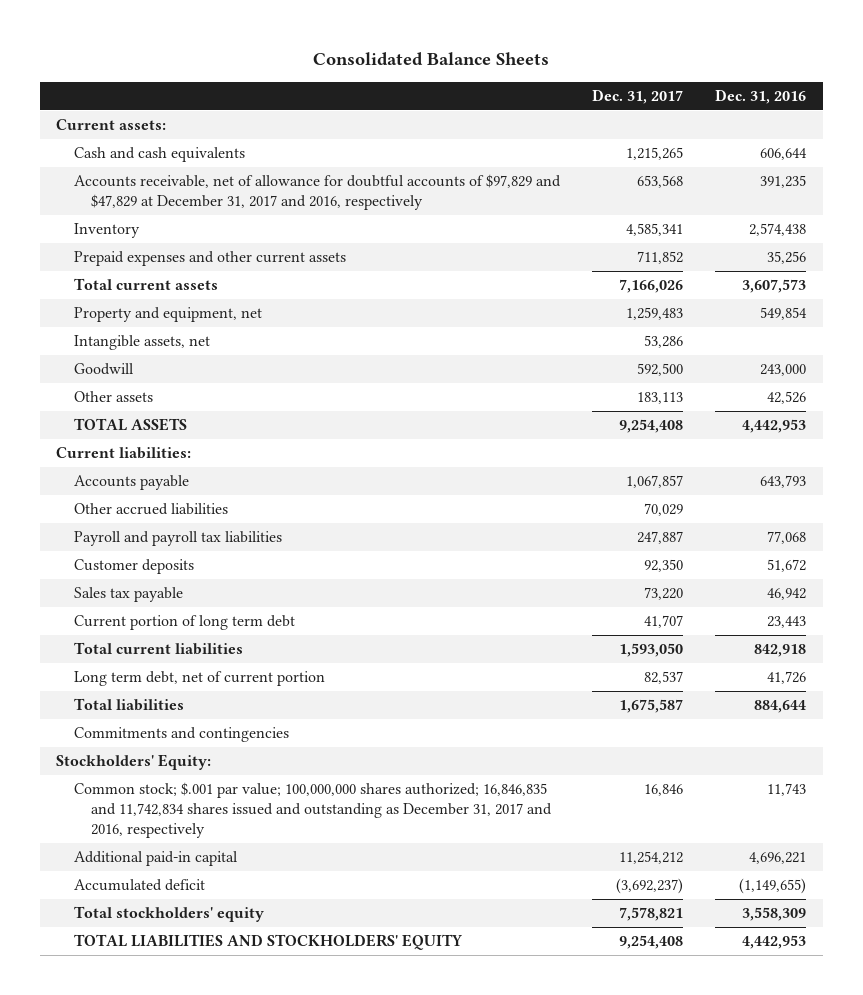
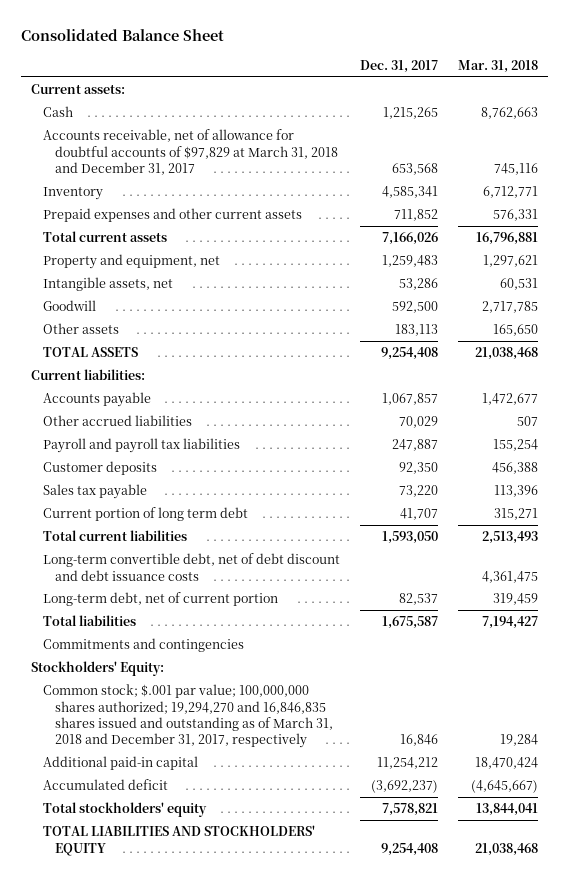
- Consolidated Balance Sheets
+ Consolidated Balance Sheet
- | Dec. 31, 2017 | Dec. 31, 2016
+ | Dec. 31, 2017 | Mar. 31, 2018
- Cash and cash equivalents | 1,215,265 | 606,644
- Accounts receivable, net of allowance for doubtful accounts of $97,829 and $47,829 at December 31, 2017 and 2016, respectively | 653,568 | 391,235
+ Cash | 1,215,265 | 8,762,663
+ Accounts receivable, net of allowance for doubtful accounts of $97,829 at March 31, 2018 and December 31, 2017 | 653,568 | 745,116
- Long term debt, net of current portion | 82,537 | 41,726
+ Long-term convertible debt, net of debt discount and debt issuance costs | | 4,361,475
+ Long-term debt, net of current portion | 82,537 | 319,459
- Common stock; $.001 par value; 100,000,000 shares authorized; 16,846,835 and 11,742,834 shares issued and outstanding as December 31, 2017 and 2016, respectively | 16,846 | 11,743
+ Common stock; $.001 par value; 100,000,000 shares authorized; 19,294,270 and 16,846,835 shares issued and outstanding as of March 31, 2018 and December 31, 2017, respectively | 16,846 | 19,284

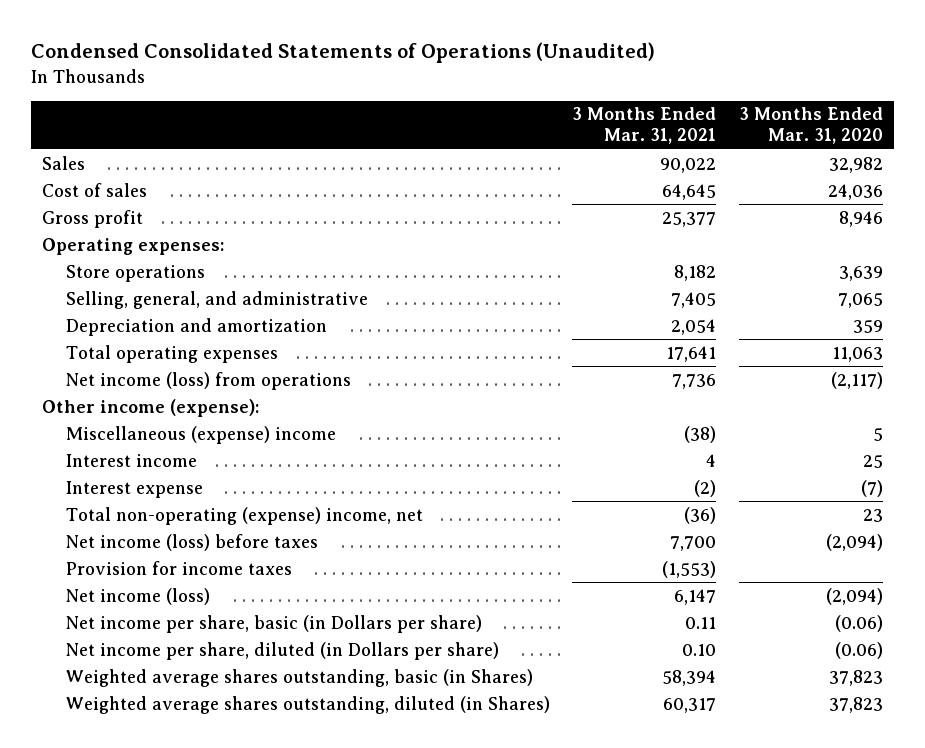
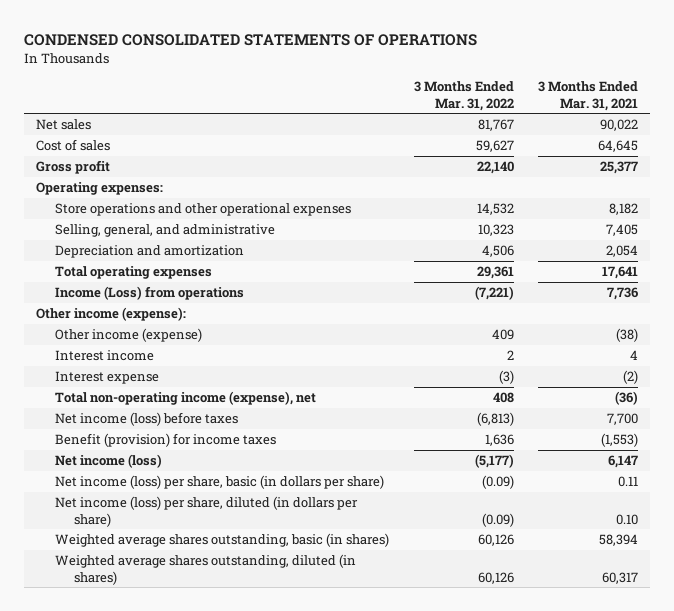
- Condensed Consolidated Statements of Operations (Unaudited)
+ CONDENSED CONSOLIDATED STATEMENTS OF OPERATIONS
- | 3 Months Ended Mar. 31, 2021 | 3 Months Ended Mar. 31, 2020
+ | 3 Months Ended Mar. 31, 2022 | 3 Months Ended Mar. 31, 2021
- Sales | 90,022 | 32,982
+ Net sales | 81,767 | 90,022
- Store operations | 8,182 | 3,639
+ Store operations and other operational expenses | 14,532 | 8,182
- Net income (loss) from operations | 7,736 | (2,117)
+ Income (Loss) from operations | (7,221) | 7,736
- Miscellaneous (expense) income | (38) | 5
+ Other income (expense) | 409 | (38)
- Total non-operating (expense) income, net | (36) | 23
+ Total non-operating income (expense), net | 408 | (36)
- Provision for income taxes | (1,553) |
+ Benefit (provision) for income taxes | 1,636 | (1,553)
- Net income per share, basic (in Dollars per share) | 0.11 | (0.06)
- Net income per share, diluted (in Dollars per share) | 0.10 | (0.06)
- Weighted average shares outstanding, basic (in Shares) | 58,394 | 37,823
- Weighted average shares outstanding, diluted (in Shares) | 60,317 | 37,823
+ Net income (loss) per share, basic (in dollars per share) | (0.09) | 0.11
+ Net income (loss) per share, diluted (in dollars per share) | (0.09) | 0.10
+ Weighted average shares outstanding, basic (in shares) | 60,126 | 58,394
+ Weighted average shares outstanding, diluted (in shares) | 60,126 | 60,317

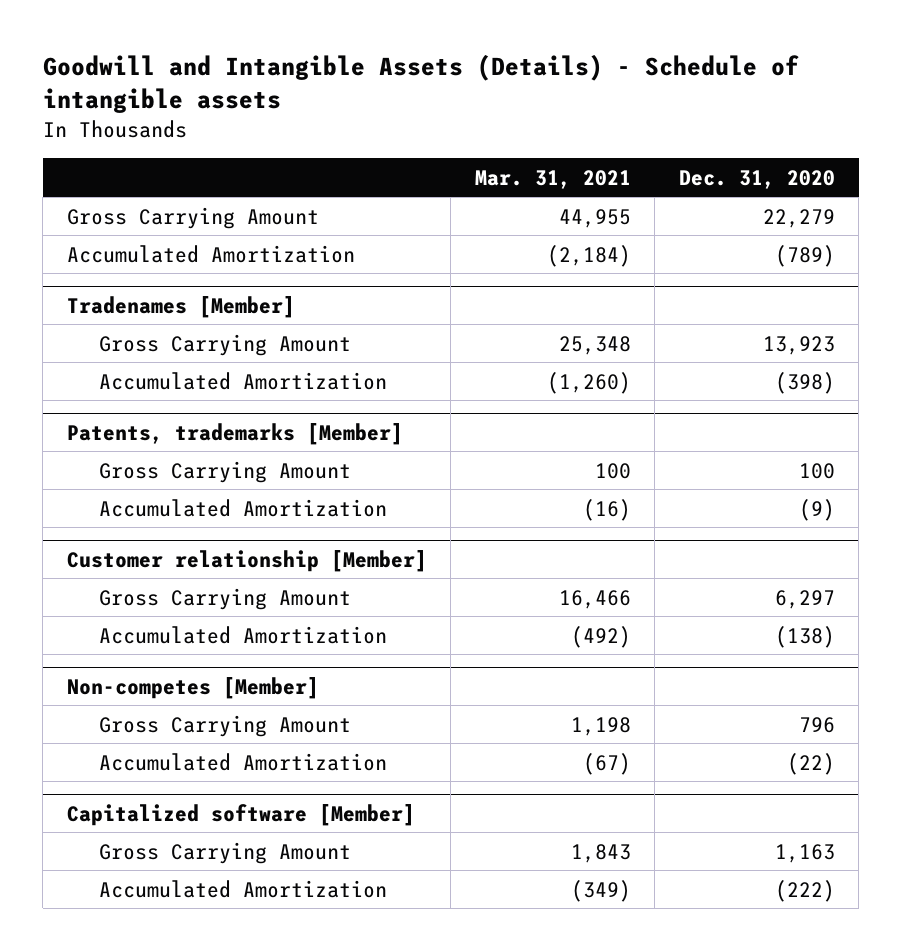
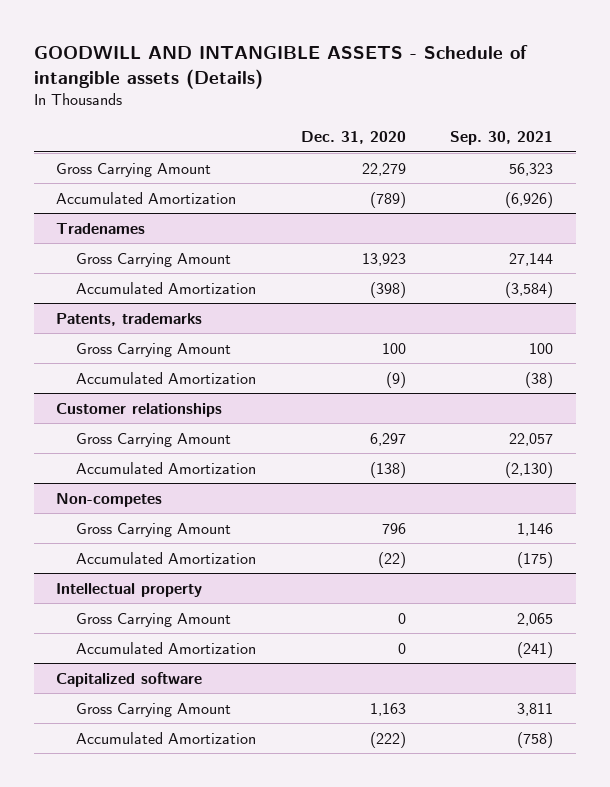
- Goodwill and Intangible Assets (Details) - Schedule of intangible assets
+ GOODWILL AND INTANGIBLE ASSETS - Schedule of intangible assets (Details)
- | Mar. 31, 2021 | Dec. 31, 2020
+ | Dec. 31, 2020 | Sep. 30, 2021
- Tradenames [Member]
+ Tradenames
- Patents, trademarks [Member]
+ Patents, trademarks
- Customer relationship [Member]
+ Customer relationships
- Non-competes [Member]
+ Non-competes
- Capitalized software [Member]
+ Intellectual property
+ Gross Carrying Amount | 0 | 2,065
+ Accumulated Amortization | 0 | (241)
+ Capitalized software

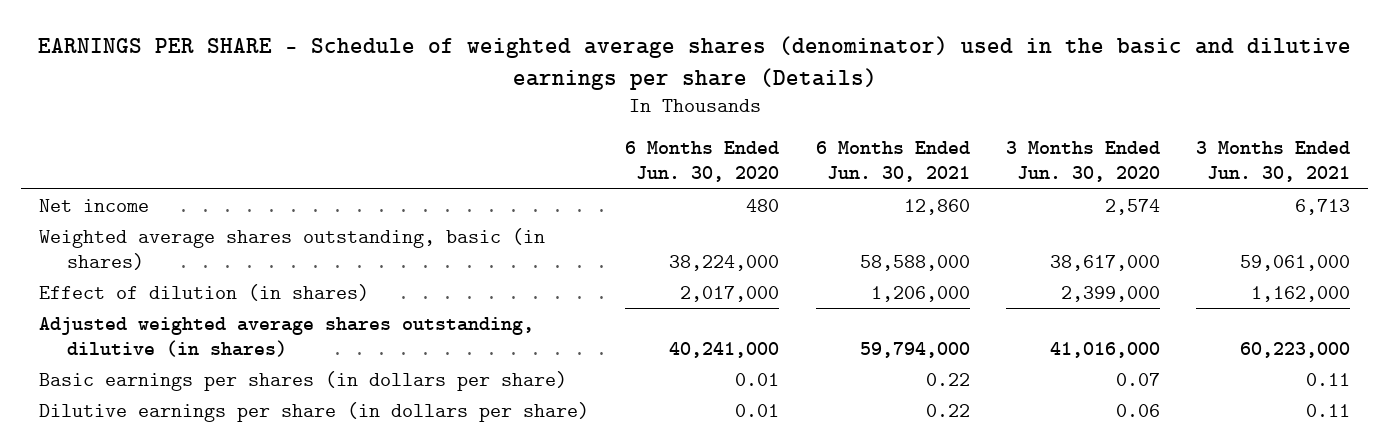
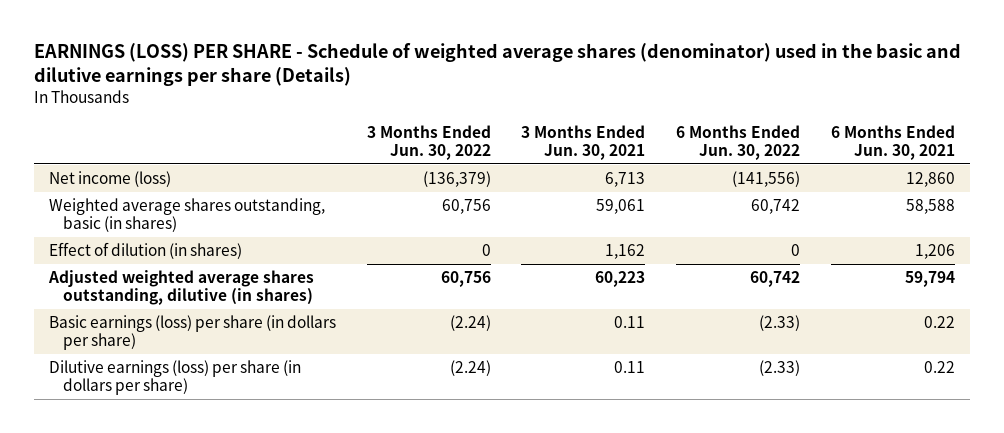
- EARNINGS PER SHARE - Schedule of weighted average shares (denominator) used in the basic and dilutive earnings per share (Details)
+ EARNINGS (LOSS) PER SHARE - Schedule of weighted average shares (denominator) used in the basic and dilutive earnings per share (Details)
- | 6 Months Ended Jun. 30, 2020 | 6 Months Ended Jun. 30, 2021 | 3 Months Ended Jun. 30, 2020 | 3 Months Ended Jun. 30, 2021
+ | 3 Months Ended Jun. 30, 2022 | 3 Months Ended Jun. 30, 2021 | 6 Months Ended Jun. 30, 2022 | 6 Months Ended Jun. 30, 2021
- Net income | 480 | 12,860 | 2,574 | 6,713
- Weighted average shares outstanding, basic (in shares) | 38,224,000 | 58,588,000 | 38,617,000 | 59,061,000
- Effect of dilution (in shares) | 2,017,000 | 1,206,000 | 2,399,000 | 1,162,000
- Adjusted weighted average shares outstanding, dilutive (in shares) | 40,241,000 | 59,794,000 | 41,016,000 | 60,223,000
- Basic earnings per shares (in dollars per share) | 0.01 | 0.22 | 0.07 | 0.11
- Dilutive earnings per share (in dollars per share) | 0.01 | 0.22 | 0.06 | 0.11
+ Net income (loss) | (136,379) | 6,713 | (141,556) | 12,860
+ Weighted average shares outstanding, basic (in shares) | 60,756 | 59,061 | 60,742 | 58,588
+ Effect of dilution (in shares) | 0 | 1,162 | 0 | 1,206
+ Adjusted weighted average shares outstanding, dilutive (in shares) | 60,756 | 60,223 | 60,742 | 59,794
+ Basic earnings (loss) per share (in dollars per share) | (2.24) | 0.11 | (2.33) | 0.22
+ Dilutive earnings (loss) per share (in dollars per share) | (2.24) | 0.11 | (2.33) | 0.22

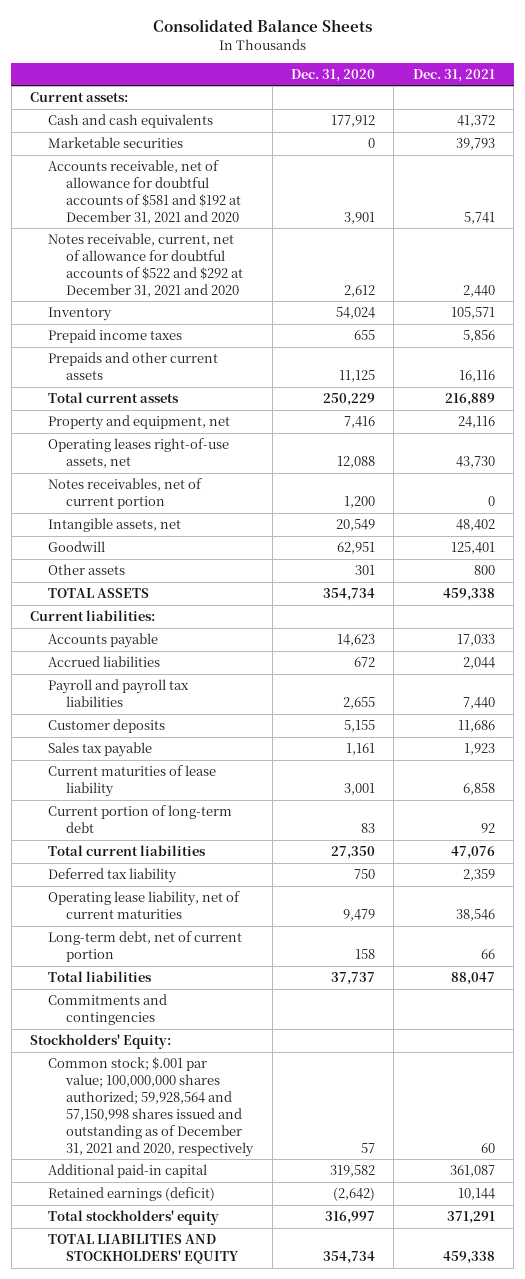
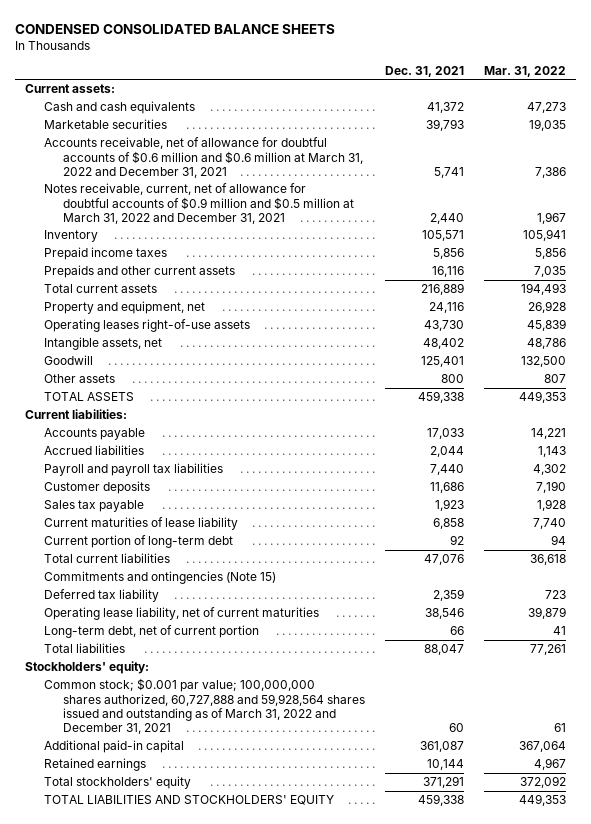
- Consolidated Balance Sheets
+ CONDENSED CONSOLIDATED BALANCE SHEETS
- | Dec. 31, 2020 | Dec. 31, 2021
+ | Dec. 31, 2021 | Mar. 31, 2022
- Accounts receivable, net of allowance for doubtful accounts of $581 and $192 at December 31, 2021 and 2020 | 3,901 | 5,741
- Notes receivable, current, net of allowance for doubtful accounts of $522 and $292 at December 31, 2021 and 2020 | 2,612 | 2,440
+ Accounts receivable, net of allowance for doubtful accounts of $0.6 million and $0.6 million at March 31, 2022 and December 31, 2021 | 5,741 | 7,386
+ Notes receivable, current, net of allowance for doubtful accounts of $0.9 million and $0.5 million at March 31, 2022 and December 31, 2021 | 2,440 | 1,967
- Operating leases right-of-use assets, net | 12,088 | 43,730
- Notes receivables, net of current portion | 1,200 | 0
+ Operating leases right-of-use assets | 43,730 | 45,839
+ Commitments and ontingencies (Note 15)
- Commitments and contingencies
- Stockholders' Equity:
- Common stock; $.001 par value; 100,000,000 shares authorized; 59,928,564 and 57,150,998 shares issued and outstanding as of December 31, 2021 and 2020, respectively | 57 | 60
+ Stockholders' equity:
+ Common stock; $0.001 par value; 100,000,000 shares authorized, 60,727,888 and 59,928,564 shares issued and outstanding as of March 31, 2022 and December 31, 2021 | 60 | 61
- Retained earnings (deficit) | (2,642) | 10,144
+ Retained earnings | 10,144 | 4,967

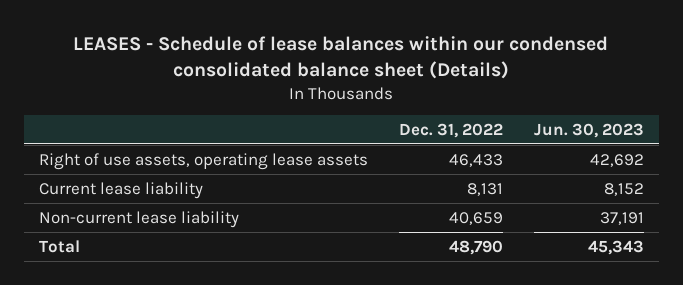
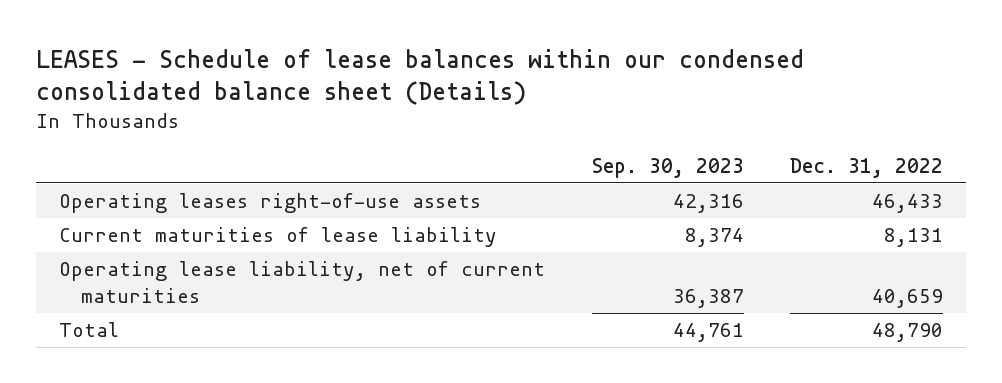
- | Dec. 31, 2022 | Jun. 30, 2023
+ | Sep. 30, 2023 | Dec. 31, 2022
- Right of use assets, operating lease assets | 46,433 | 42,692
- Current lease liability | 8,131 | 8,152
- Non-current lease liability | 40,659 | 37,191
+ Operating leases right-of-use assets | 42,316 | 46,433
+ Current maturities of lease liability | 8,374 | 8,131
+ Operating lease liability, net of current maturities | 36,387 | 40,659

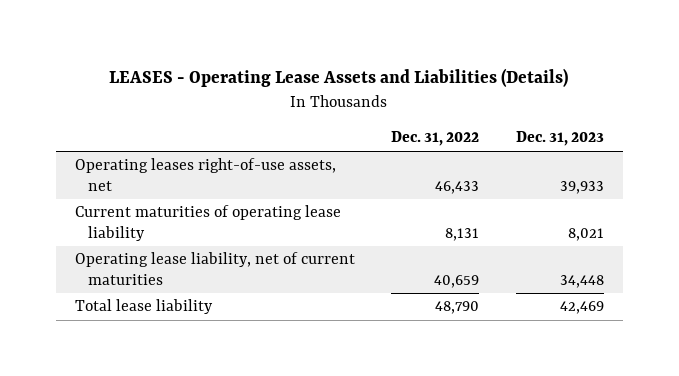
- LEASES - Schedule of lease balances within our condensed consolidated balance sheet (Details)
+ LEASES - Operating Lease Assets and Liabilities (Details)
- | Sep. 30, 2023 | Dec. 31, 2022
+ | Dec. 31, 2022 | Dec. 31, 2023
- Operating leases right-of-use assets | 42,316 | 46,433
- Current maturities of lease liability | 8,374 | 8,131
+ Operating leases right-of-use assets, net | 46,433 | 39,933
+ Current maturities of operating lease liability | 8,131 | 8,021
- Total | 44,761 | 48,790
+ Total lease liability | 48,790 | 42,469

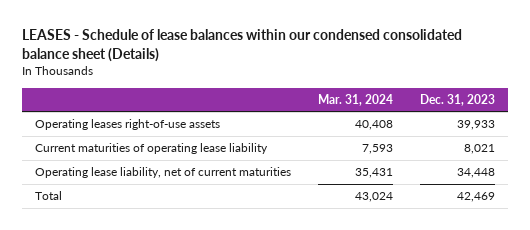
- LEASES - Operating Lease Assets and Liabilities (Details)
+ LEASES - Schedule of lease balances within our condensed consolidated balance sheet (Details)
- | Dec. 31, 2022 | Dec. 31, 2023
+ | Mar. 31, 2024 | Dec. 31, 2023
- Operating leases right-of-use assets, net | 46,433 | 39,933
+ Operating leases right-of-use assets | 40,408 | 39,933
- Total lease liability | 48,790 | 42,469
+ Total | 43,024 | 42,469

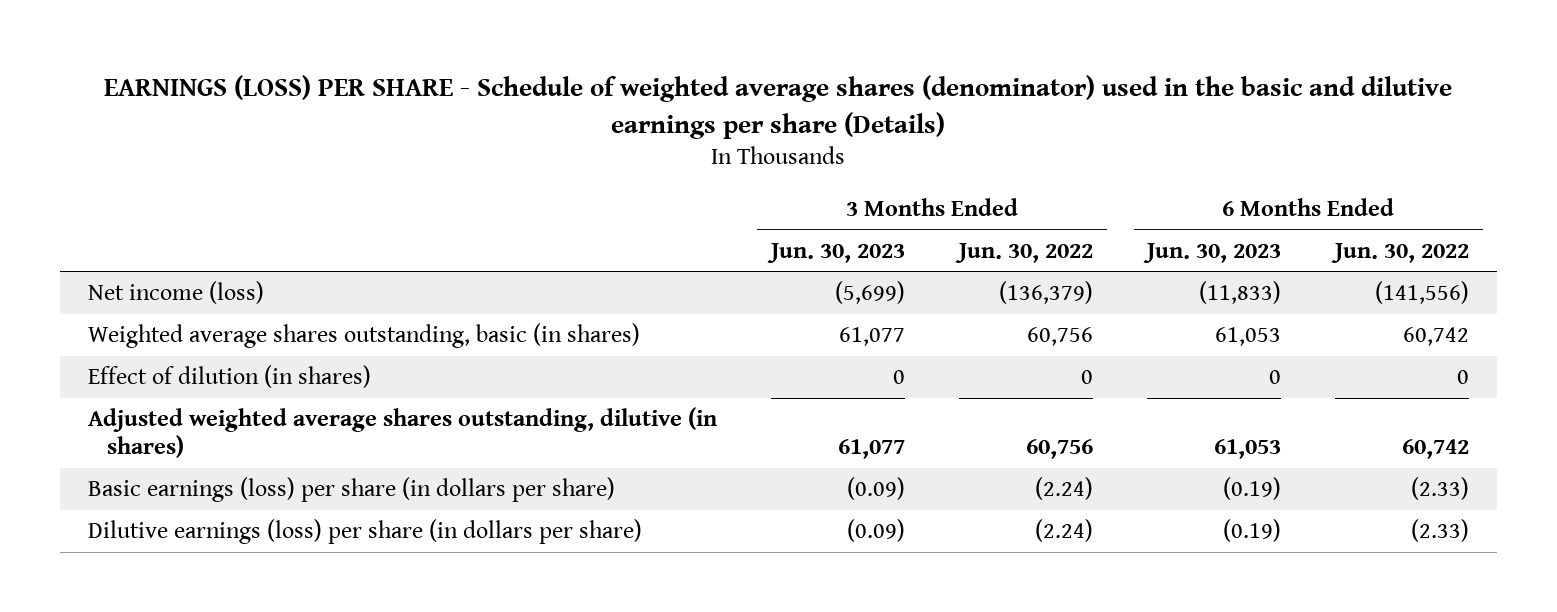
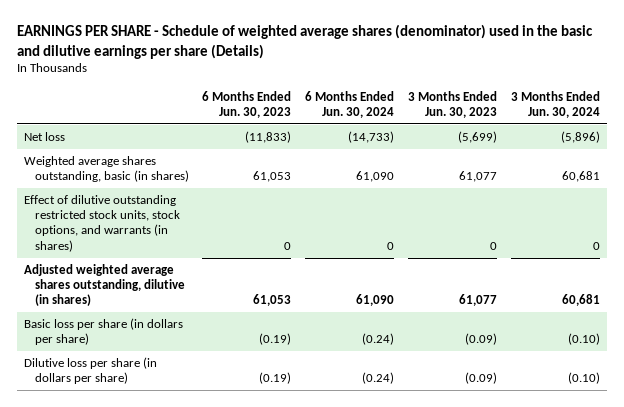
- EARNINGS (LOSS) PER SHARE - Schedule of weighted average shares (denominator) used in the basic and dilutive earnings per share (Details)
+ EARNINGS PER SHARE - Schedule of weighted average shares (denominator) used in the basic and dilutive earnings per share (Details)
- | 3 Months Ended Jun. 30, 2023 | 3 Months Ended Jun. 30, 2022 | 6 Months Ended Jun. 30, 2023 | 6 Months Ended Jun. 30, 2022
+ | 6 Months Ended Jun. 30, 2023 | 6 Months Ended Jun. 30, 2024 | 3 Months Ended Jun. 30, 2023 | 3 Months Ended Jun. 30, 2024
- Net income (loss) | (5,699) | (136,379) | (11,833) | (141,556)
+ Net loss | (11,833) | (14,733) | (5,699) | (5,896)
- Effect of dilution (in shares) | 0 | 0 | 0 | 0
+ Effect of dilutive outstanding restricted stock units, stock options, and warrants (in shares) | 0 | 0 | 0 | 0
- Basic earnings (loss) per share (in dollars per share) | (0.09) | (2.24) | (0.19) | (2.33)
- Dilutive earnings (loss) per share (in dollars per share) | (0.09) | (2.24) | (0.19) | (2.33)
+ Basic loss per share (in dollars per share) | (0.19) | (0.24) | (0.09) | (0.10)
+ Dilutive loss per share (in dollars per share) | (0.19) | (0.24) | (0.09) | (0.10)

